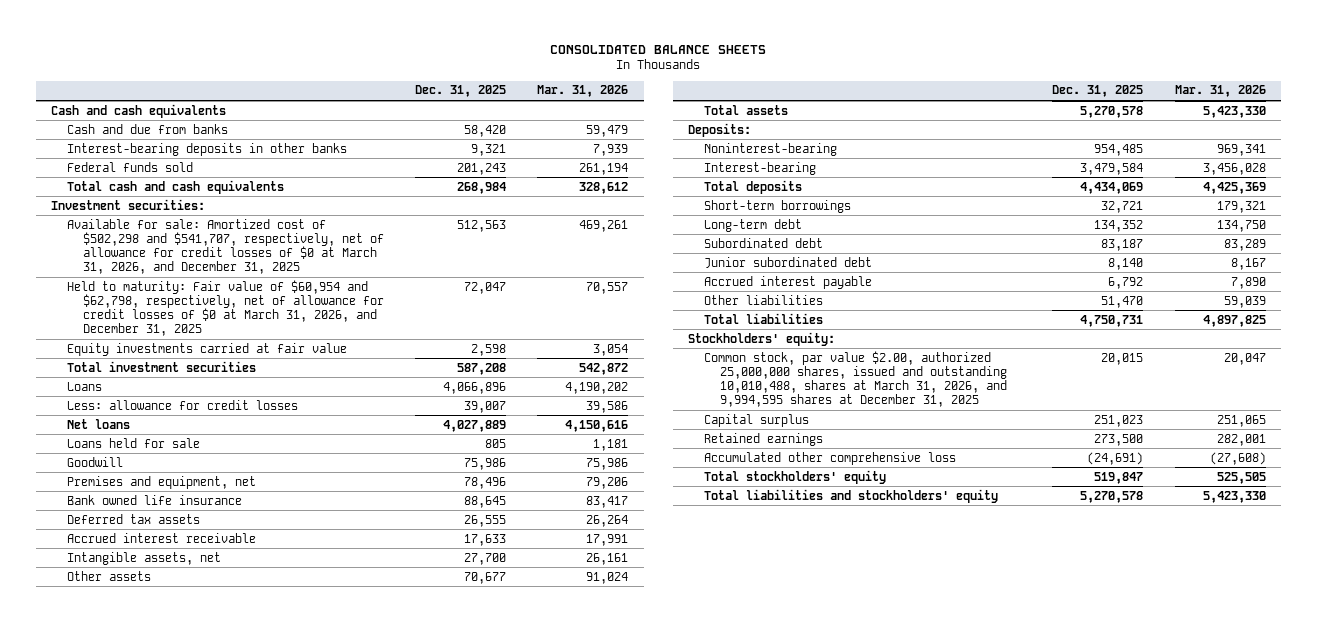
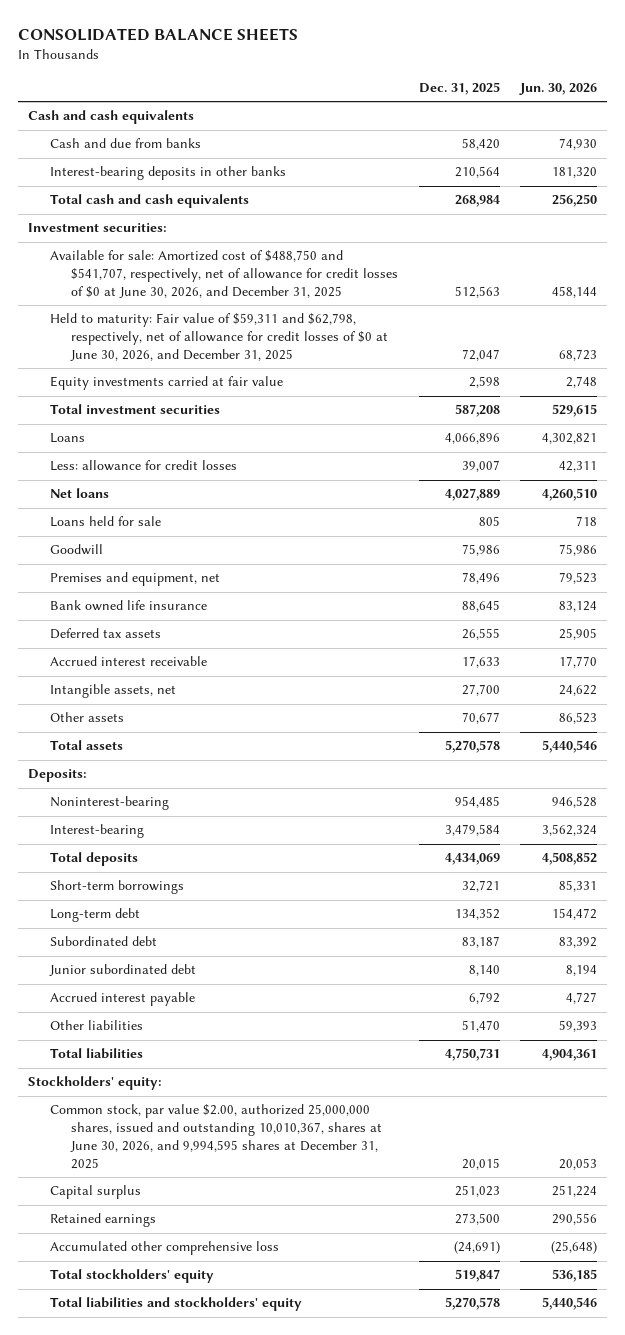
- | Dec. 31, 2025 | Mar. 31, 2026
+ | Dec. 31, 2025 | Jun. 30, 2026
- Interest-bearing deposits in other banks | 9,321 | 7,939
- Federal funds sold | 201,243 | 261,194
+ Interest-bearing deposits in other banks | 210,564 | 181,320
- Available for sale: Amortized cost of $502,298 and $541,707, respectively, net of allowance for credit losses of $0 at March 31, 2026, and December 31, 2025 | 512,563 | 469,261
- Held to maturity: Fair value of $60,954 and $62,798, respectively, net of allowance for credit losses of $0 at March 31, 2026, and December 31, 2025 | 72,047 | 70,557
+ Available for sale: Amortized cost of $488,750 and $541,707, respectively, net of allowance for credit losses of $0 at June 30, 2026, and December 31, 2025 | 512,563 | 458,144
+ Held to maturity: Fair value of $59,311 and $62,798, respectively, net of allowance for credit losses of $0 at June 30, 2026, and December 31, 2025 | 72,047 | 68,723
- Common stock, par value $2.00, authorized 25,000,000 shares, issued and outstanding 10,010,488, shares at March 31, 2026, and 9,994,595 shares at December 31, 2025 | 20,015 | 20,047
+ Common stock, par value $2.00, authorized 25,000,000 shares, issued and outstanding 10,010,367, shares at June 30, 2026, and 9,994,595 shares at December 31, 2025 | 20,015 | 20,053

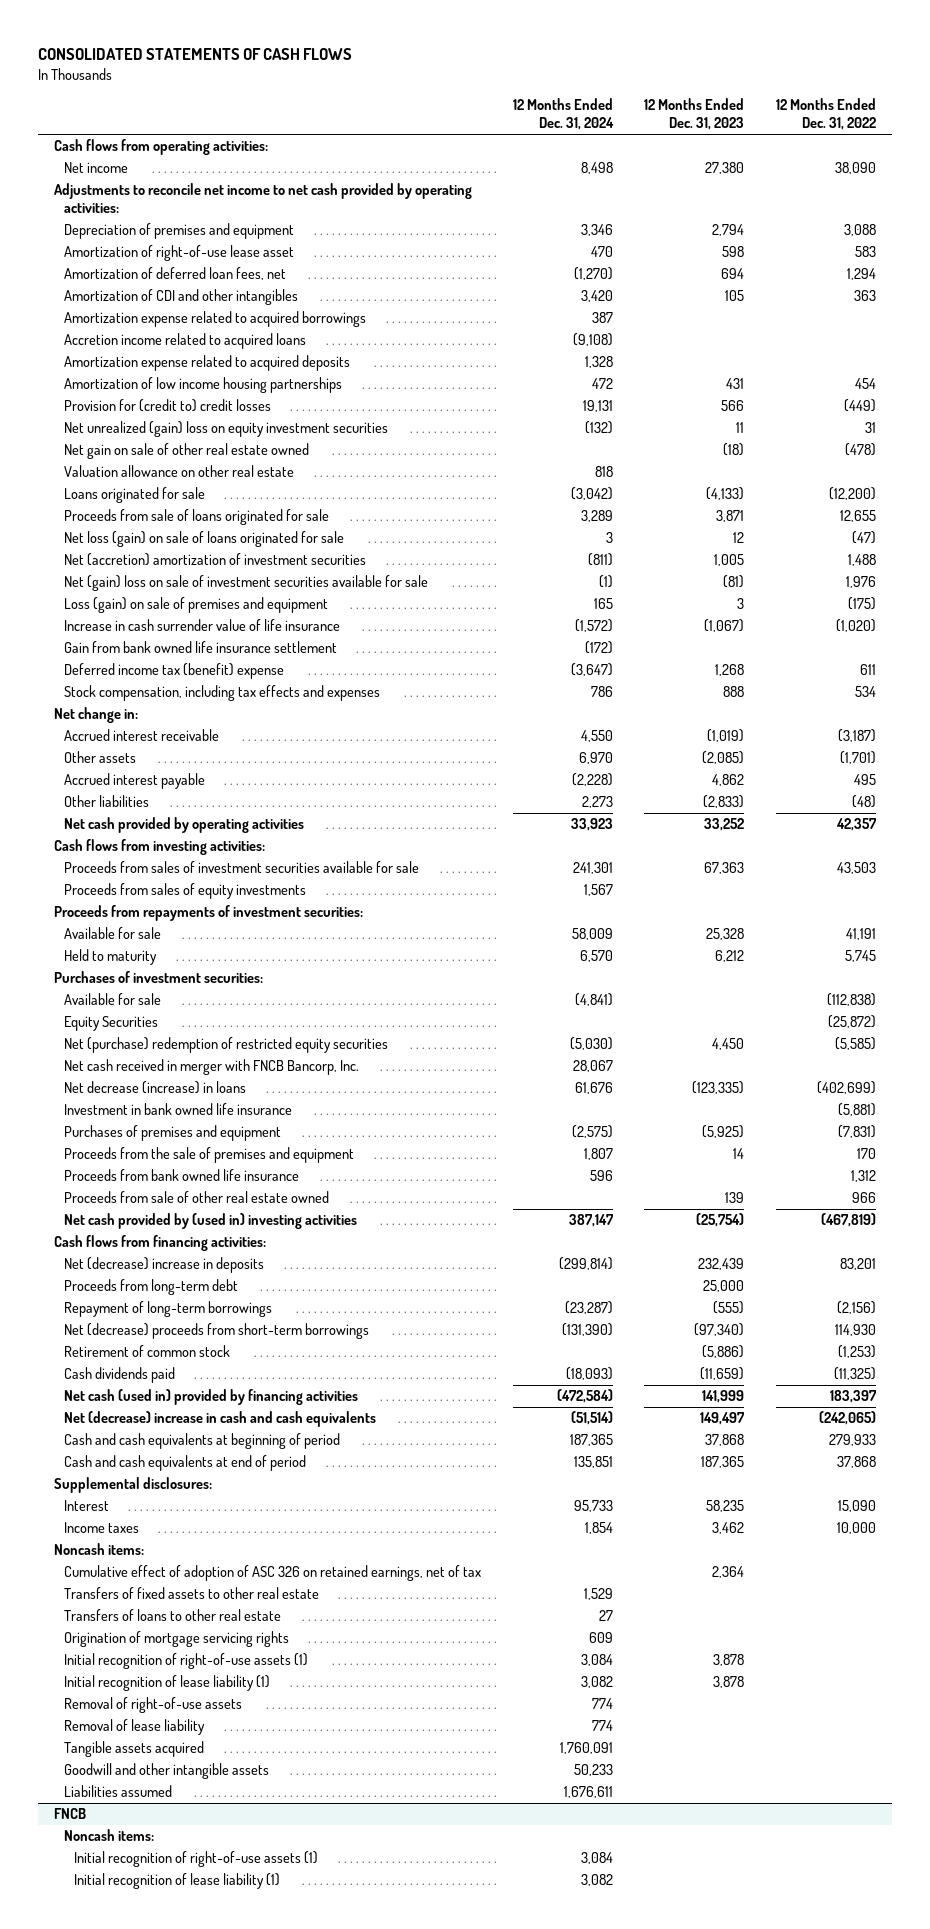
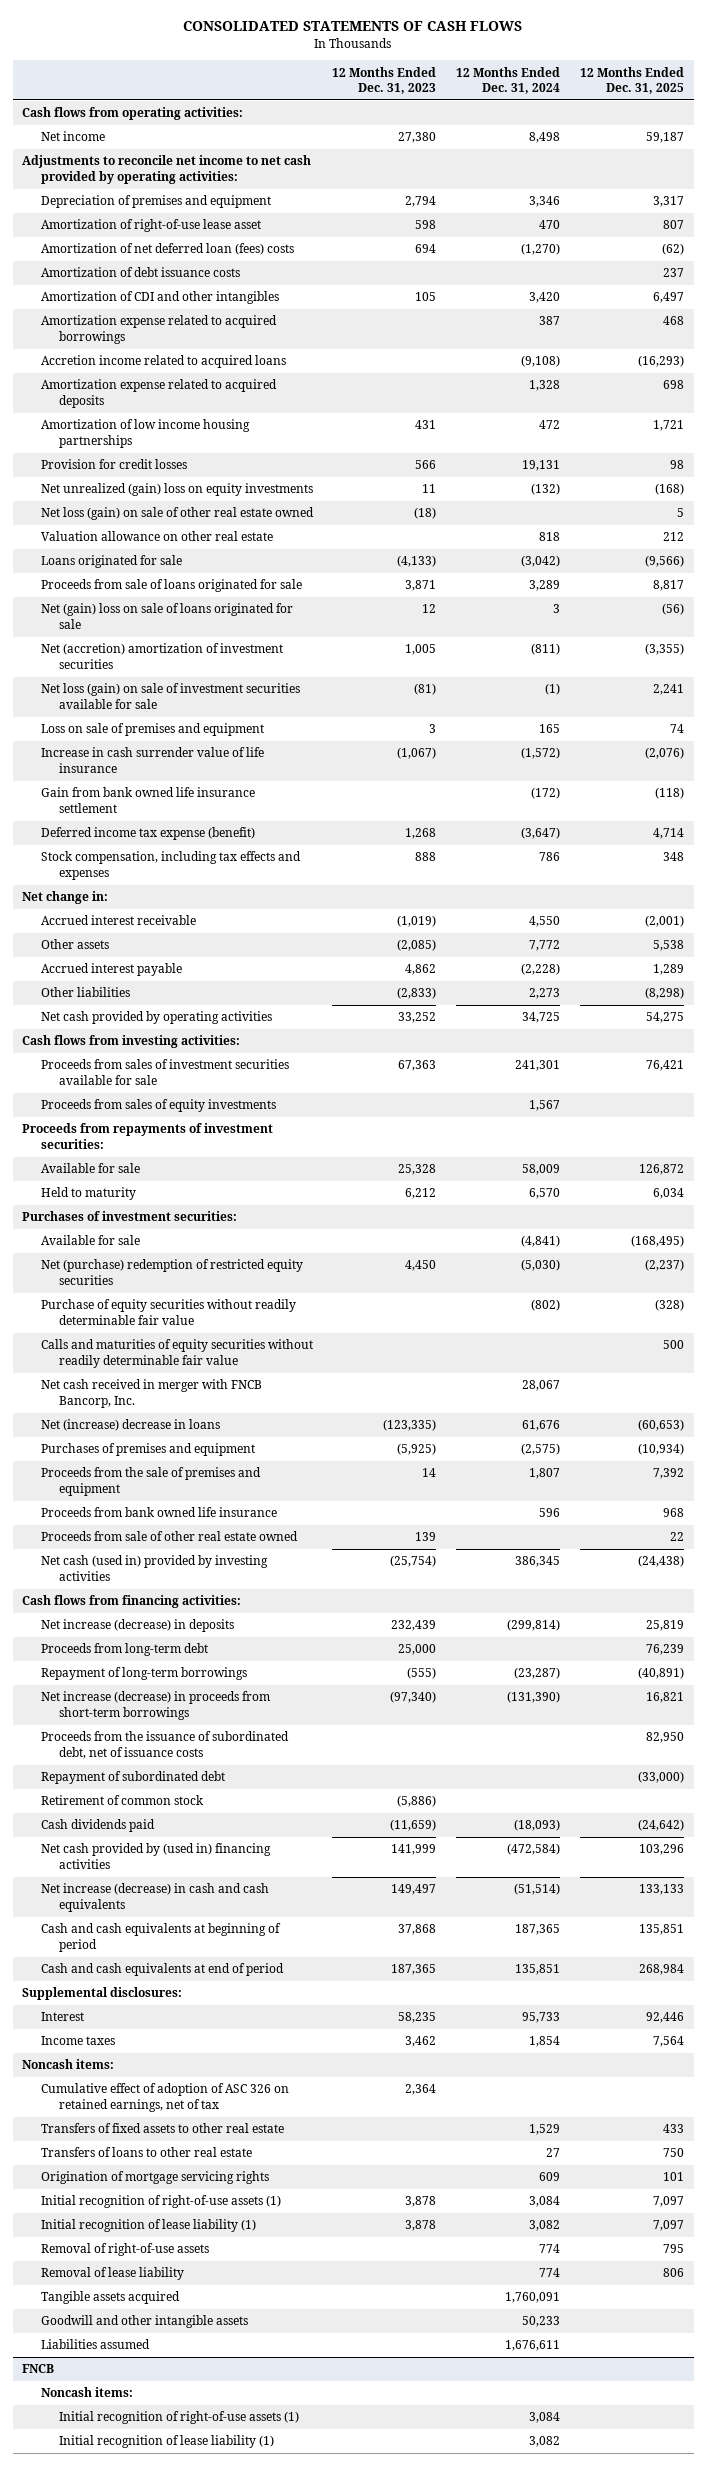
- | 12 Months Ended Dec. 31, 2024 | 12 Months Ended Dec. 31, 2023 | 12 Months Ended Dec. 31, 2022
+ | 12 Months Ended Dec. 31, 2023 | 12 Months Ended Dec. 31, 2024 | 12 Months Ended Dec. 31, 2025
- Amortization of deferred loan fees, net | (1,270) | 694 | 1,294
+ Amortization of net deferred loan (fees) costs | 694 | (1,270) | (62)
+ Amortization of debt issuance costs | | | 237
- Provision for (credit to) credit losses | 19,131 | 566 | (449)
- Net unrealized (gain) loss on equity investment securities | (132) | 11 | 31
- Net gain on sale of other real estate owned | | (18) | (478)
+ Provision for credit losses | 566 | 19,131 | 98
+ Net unrealized (gain) loss on equity investments | 11 | (132) | (168)
+ Net loss (gain) on sale of other real estate owned | (18) | | 5
- Net loss (gain) on sale of loans originated for sale | 3 | 12 | (47)
+ Net (gain) loss on sale of loans originated for sale | 12 | 3 | (56)
- Net (gain) loss on sale of investment securities available for sale | (1) | (81) | 1,976
- Loss (gain) on sale of premises and equipment | 165 | 3 | (175)
+ Net loss (gain) on sale of investment securities available for sale | (81) | (1) | 2,241
+ Loss on sale of premises and equipment | 3 | 165 | 74
- Deferred income tax (benefit) expense | (3,647) | 1,268 | 611
+ Deferred income tax expense (benefit) | 1,268 | (3,647) | 4,714
- Other assets | 6,970 | (2,085) | (1,701)
+ Other assets | (2,085) | 7,772 | 5,538
- Net cash provided by operating activities | 33,923 | 33,252 | 42,357
+ Net cash provided by operating activities | 33,252 | 34,725 | 54,275
- Equity Securities | | | (25,872)
+ Purchase of equity securities without readily determinable fair value | | (802) | (328)
+ Calls and maturities of equity securities without readily determinable fair value | | | 500
- Net decrease (increase) in loans | 61,676 | (123,335) | (402,699)
- Investment in bank owned life insurance | | | (5,881)
+ Net (increase) decrease in loans | (123,335) | 61,676 | (60,653)
- Net cash provided by (used in) investing activities | 387,147 | (25,754) | (467,819)
+ Net cash (used in) provided by investing activities | (25,754) | 386,345 | (24,438)
- Net (decrease) increase in deposits | (299,814) | 232,439 | 83,201
+ Net increase (decrease) in deposits | 232,439 | (299,814) | 25,819
- Net (decrease) proceeds from short-term borrowings | (131,390) | (97,340) | 114,930
+ Net increase (decrease) in proceeds from short-term borrowings | (97,340) | (131,390) | 16,821
+ Proceeds from the issuance of subordinated debt, net of issuance costs | | | 82,950
+ Repayment of subordinated debt | | | (33,000)
- Net cash (used in) provided by financing activities | (472,584) | 141,999 | 183,397
- Net (decrease) increase in cash and cash equivalents | (51,514) | 149,497 | (242,065)
+ Net cash provided by (used in) financing activities | 141,999 | (472,584) | 103,296
+ Net increase (decrease) in cash and cash equivalents | 149,497 | (51,514) | 133,133

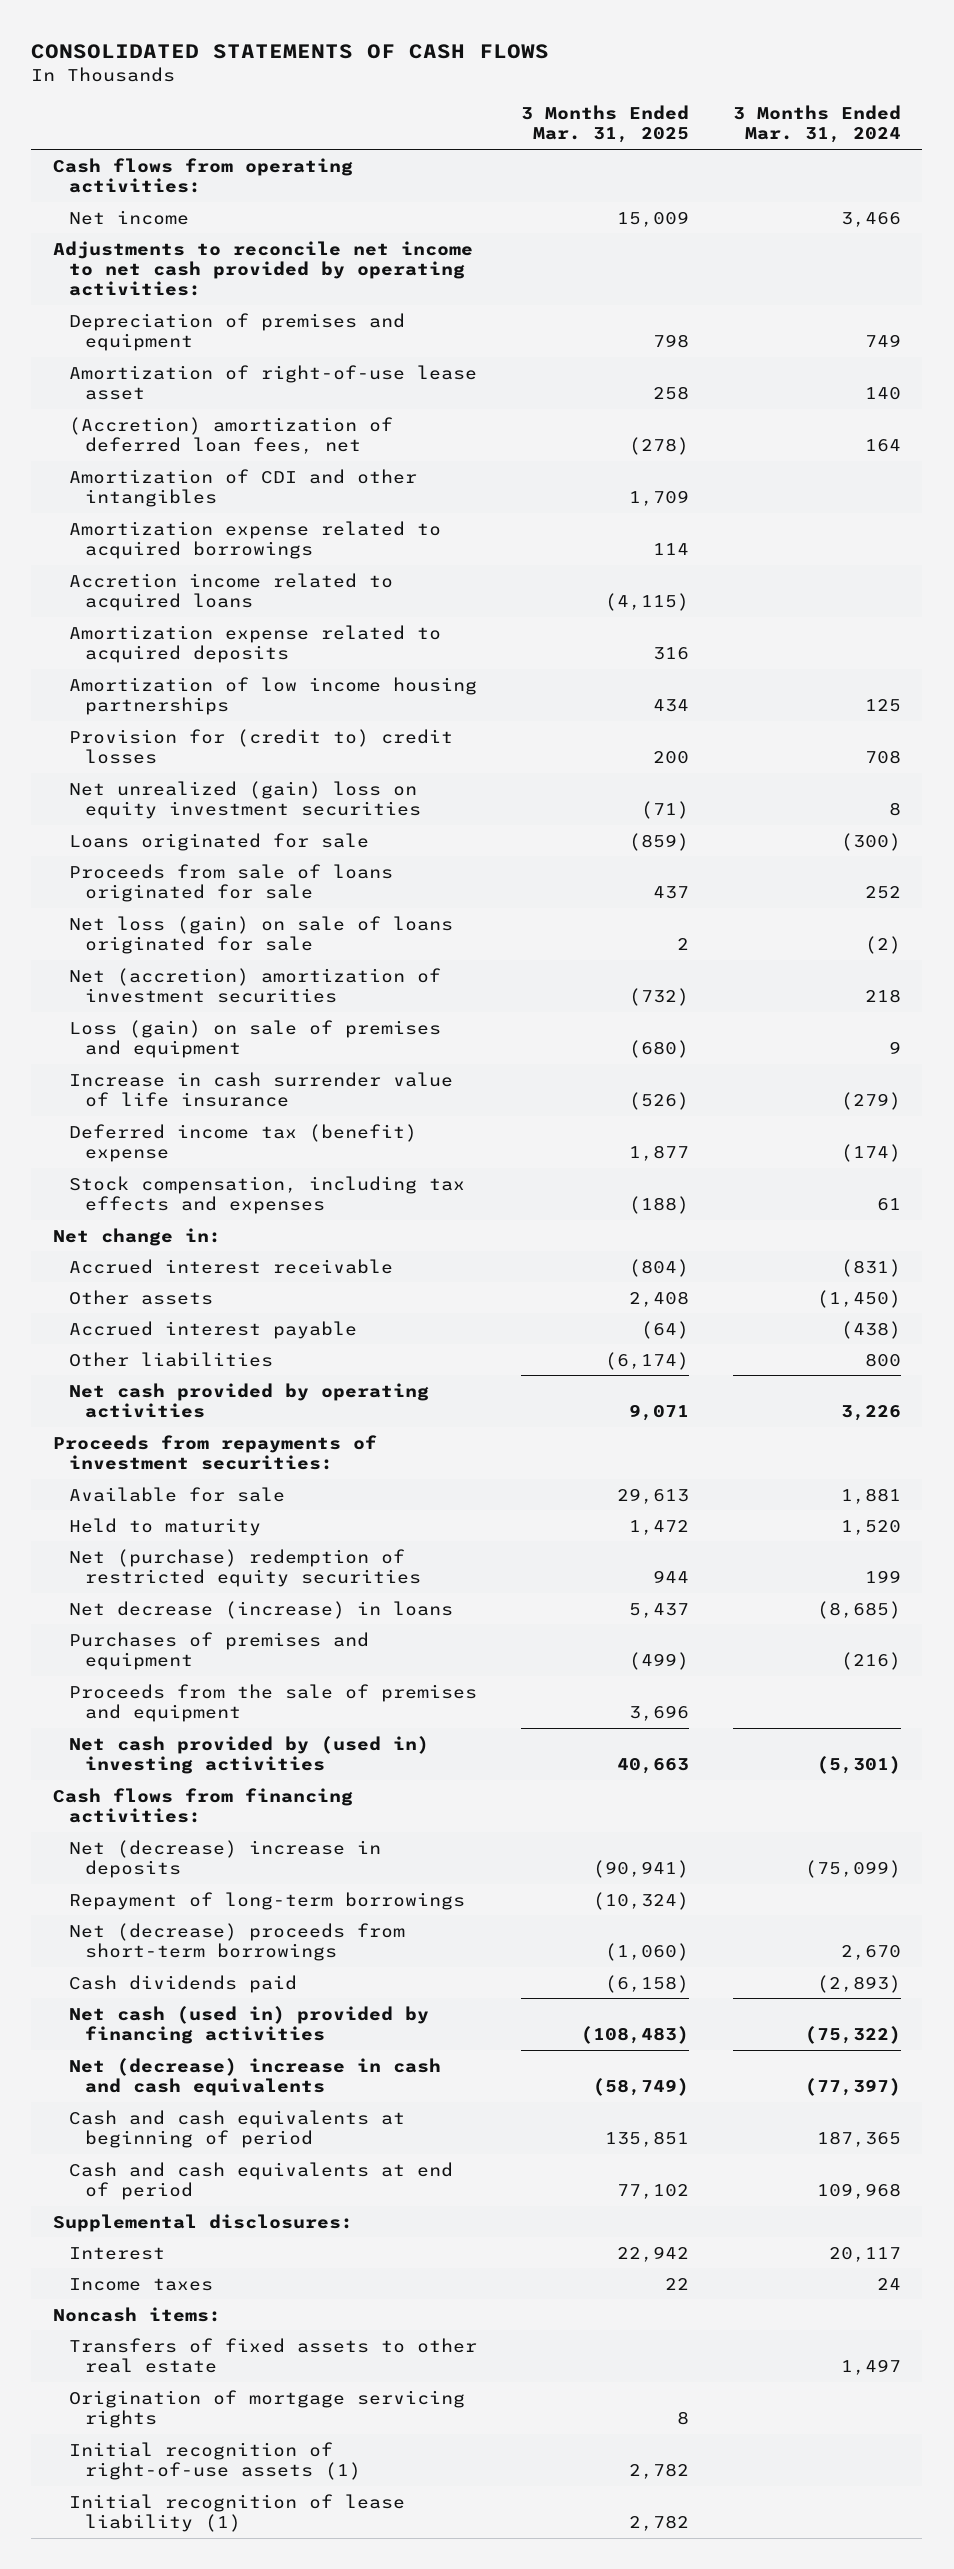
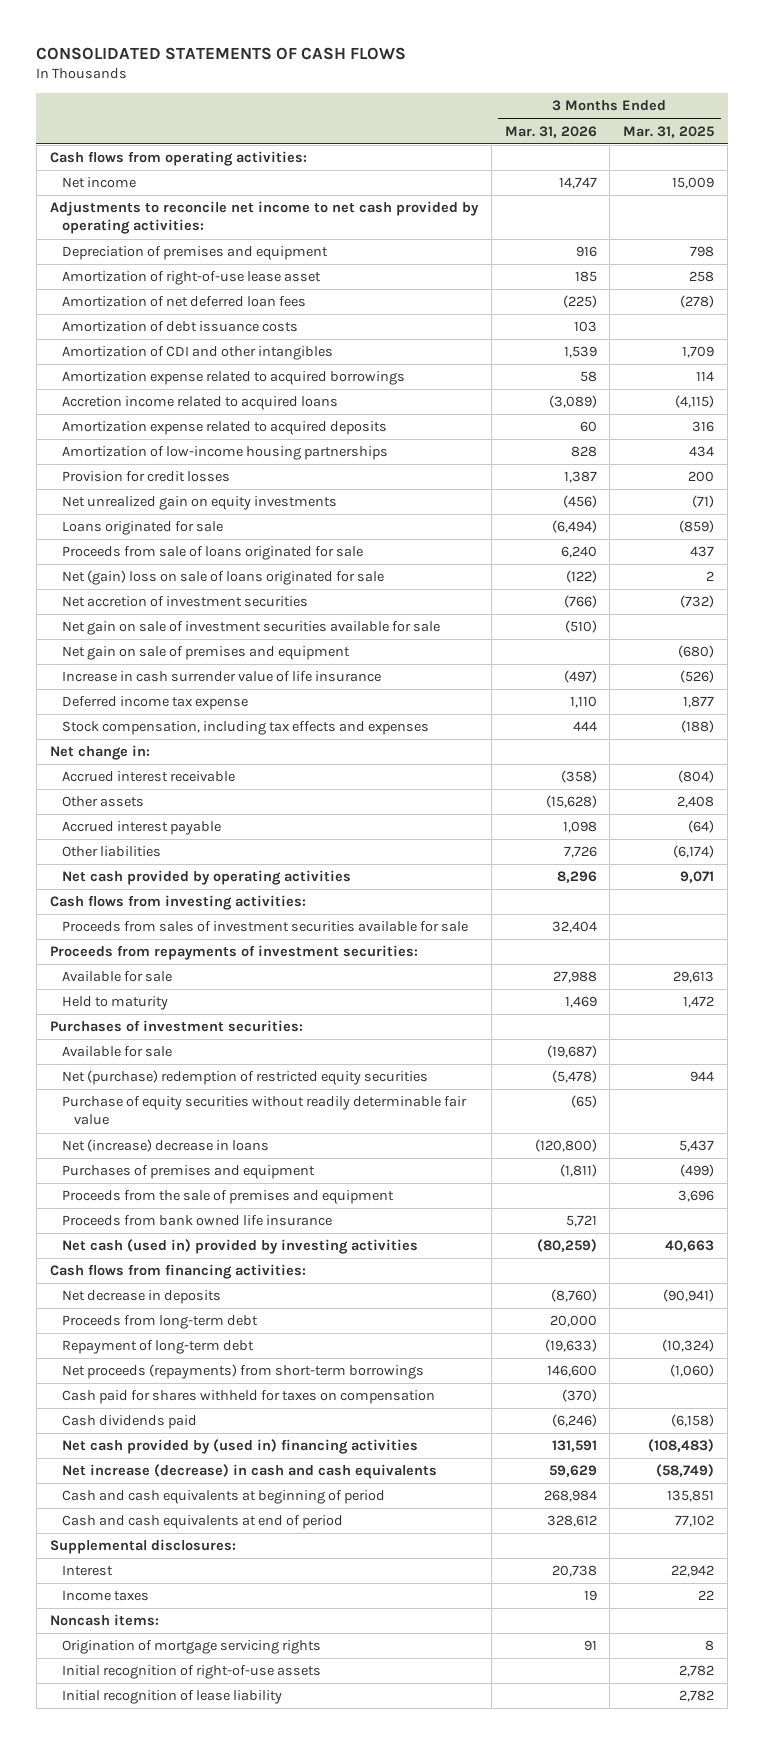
- | 3 Months Ended Mar. 31, 2025 | 3 Months Ended Mar. 31, 2024
+ | 3 Months Ended Mar. 31, 2026 | 3 Months Ended Mar. 31, 2025
- (Accretion) amortization of deferred loan fees, net | (278) | 164
+ Amortization of net deferred loan fees | (225) | (278)
+ Amortization of debt issuance costs | 103 |
- Amortization of low income housing partnerships | 434 | 125
- Provision for (credit to) credit losses | 200 | 708
- Net unrealized (gain) loss on equity investment securities | (71) | 8
+ Amortization of low-income housing partnerships | 828 | 434
+ Provision for credit losses | 1,387 | 200
+ Net unrealized gain on equity investments | (456) | (71)
- Net loss (gain) on sale of loans originated for sale | 2 | (2)
- Net (accretion) amortization of investment securities | (732) | 218
- Loss (gain) on sale of premises and equipment | (680) | 9
+ Net (gain) loss on sale of loans originated for sale | (122) | 2
+ Net accretion of investment securities | (766) | (732)
+ Net gain on sale of investment securities available for sale | (510) |
+ Net gain on sale of premises and equipment | | (680)
- Deferred income tax (benefit) expense | 1,877 | (174)
+ Deferred income tax expense | 1,110 | 1,877
+ Cash flows from investing activities:
+ Proceeds from sales of investment securities available for sale | 32,404 |
+ Purchases of investment securities:
+ Available for sale | (19,687) |
- Net decrease (increase) in loans | 5,437 | (8,685)
+ Purchase of equity securities without readily determinable fair value | (65) |
+ Net (increase) decrease in loans | (120,800) | 5,437
- Net cash provided by (used in) investing activities | 40,663 | (5,301)
+ Proceeds from bank owned life insurance | 5,721 |
+ Net cash (used in) provided by investing activities | (80,259) | 40,663
- Net (decrease) increase in deposits | (90,941) | (75,099)
- Repayment of long-term borrowings | (10,324) |
- Net (decrease) proceeds from short-term borrowings | (1,060) | 2,670
+ Net decrease in deposits | (8,760) | (90,941)
+ Proceeds from long-term debt | 20,000 |
+ Repayment of long-term debt | (19,633) | (10,324)
+ Net proceeds (repayments) from short-term borrowings | 146,600 | (1,060)
+ Cash paid for shares withheld for taxes on compensation | (370) |
- Net cash (used in) provided by financing activities | (108,483) | (75,322)
- Net (decrease) increase in cash and cash equivalents | (58,749) | (77,397)
+ Net cash provided by (used in) financing activities | 131,591 | (108,483)
+ Net increase (decrease) in cash and cash equivalents | 59,629 | (58,749)
- Transfers of fixed assets to other real estate | | 1,497
- Initial recognition of right-of-use assets (1) | 2,782 |
- Initial recognition of lease liability (1) | 2,782 |
+ Initial recognition of right-of-use assets | | 2,782
+ Initial recognition of lease liability | | 2,782

